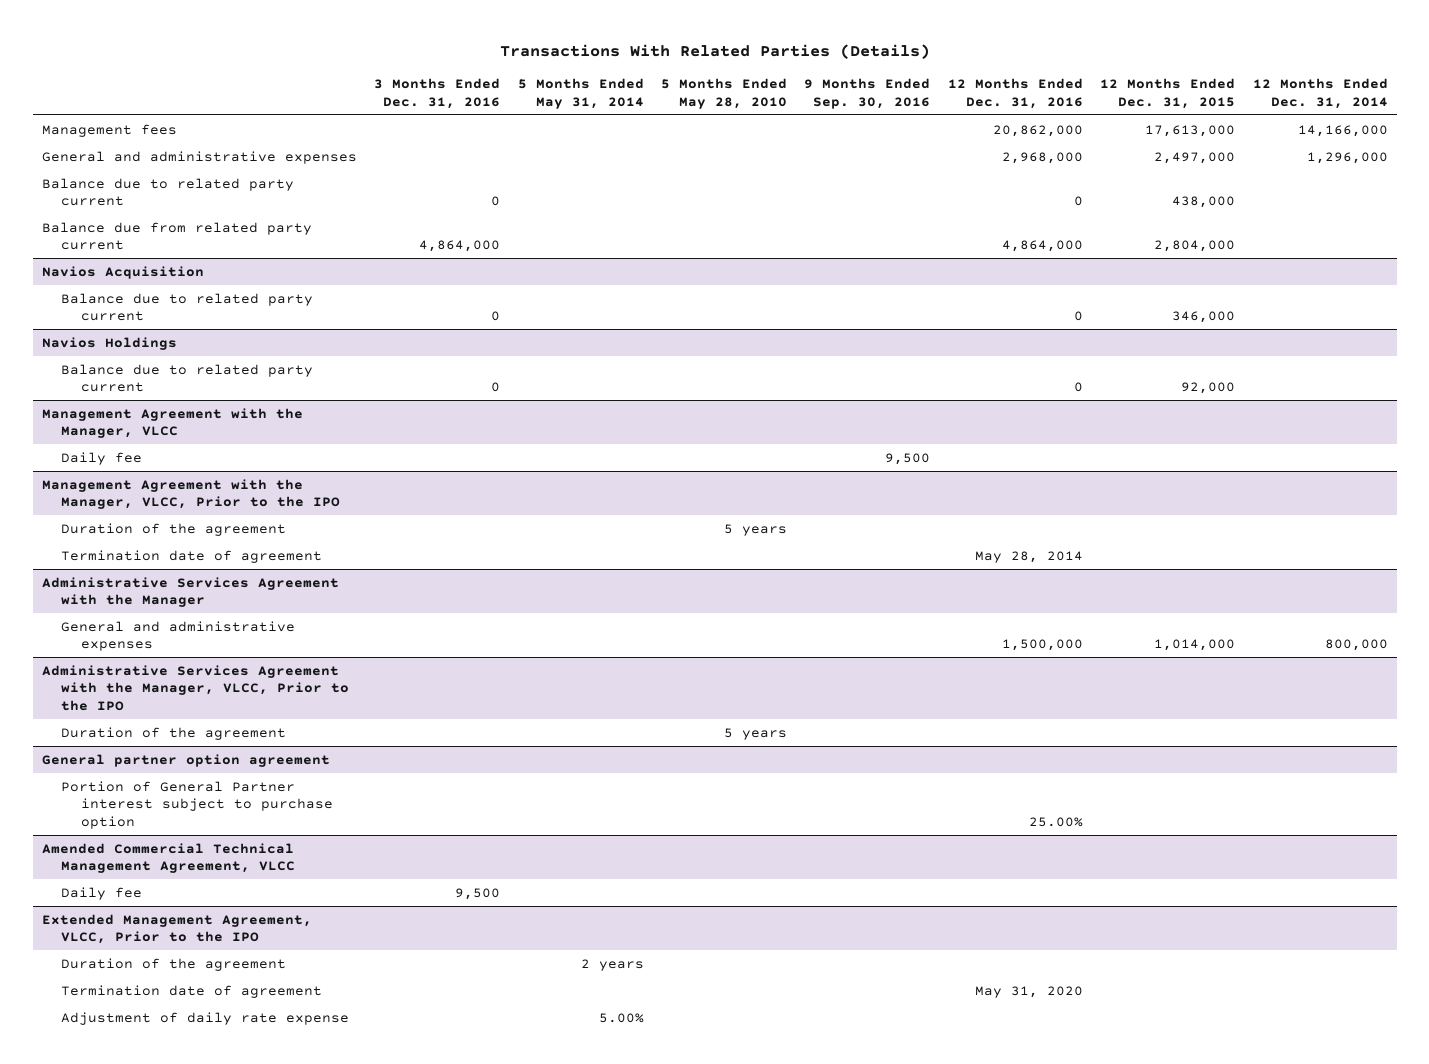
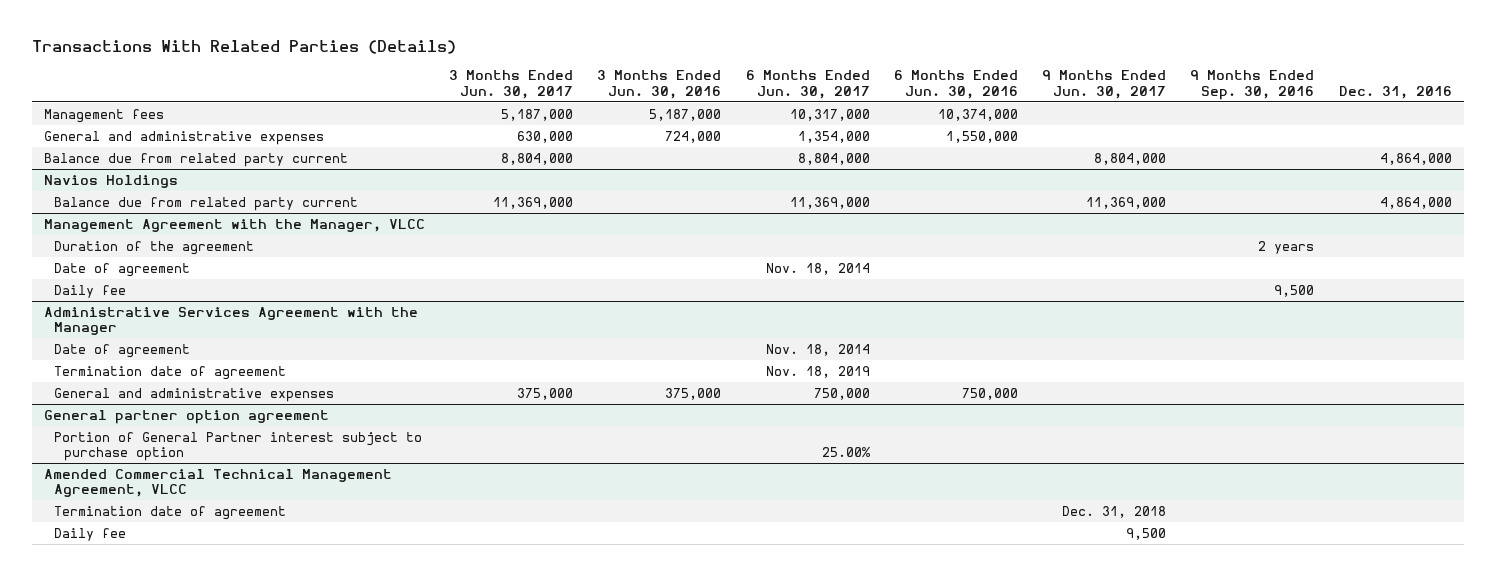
- | 3 Months Ended Dec. 31, 2016 | 5 Months Ended May 31, 2014 | 5 Months Ended May 28, 2010 | 9 Months Ended Sep. 30, 2016 | 12 Months Ended Dec. 31, 2016 | 12 Months Ended Dec. 31, 2015 | 12 Months Ended Dec. 31, 2014
+ | 3 Months Ended Jun. 30, 2017 | 3 Months Ended Jun. 30, 2016 | 6 Months Ended Jun. 30, 2017 | 6 Months Ended Jun. 30, 2016 | 9 Months Ended Jun. 30, 2017 | 9 Months Ended Sep. 30, 2016 | Dec. 31, 2016
- Balance due to related party current | 0 | | | | 0 | 438,000 |
- Navios Acquisition
- Balance due to related party current | 0 | | | | 0 | 346,000 |
@ Navios Holdings
- Balance due to related party current | 0 | | | | 0 | 92,000 |
+ Balance due from related party current | 11,369,000 | | 11,369,000 | | 11,369,000 | | 4,864,000
@ Management Agreement with the Manager, VLCC
+ Duration of the agreement | | | | | | 2 years |
+ Date of agreement | | | Nov. 18, 2014 | | | |
- Management Agreement with the Manager, VLCC, Prior to the IPO
- Duration of the agreement | | | 5 years | | | |
- Termination date of agreement | | | | | May 28, 2014 | |
@ Administrative Services Agreement with the Manager
+ Date of agreement | | | Nov. 18, 2014 | | | |
+ Termination date of agreement | | | Nov. 18, 2019 | | | |
- Administrative Services Agreement with the Manager, VLCC, Prior to the IPO
- Duration of the agreement | | | 5 years | | | |
@ Amended Commercial Technical Management Agreement, VLCC
+ Termination date of agreement | | | | | Dec. 31, 2018 | |
- Extended Management Agreement, VLCC, Prior to the IPO
- Duration of the agreement | | 2 years | | | | |
- Termination date of agreement | | | | | May 31, 2020 | |
- Adjustment of daily rate expense | | 5.00% | | | | |

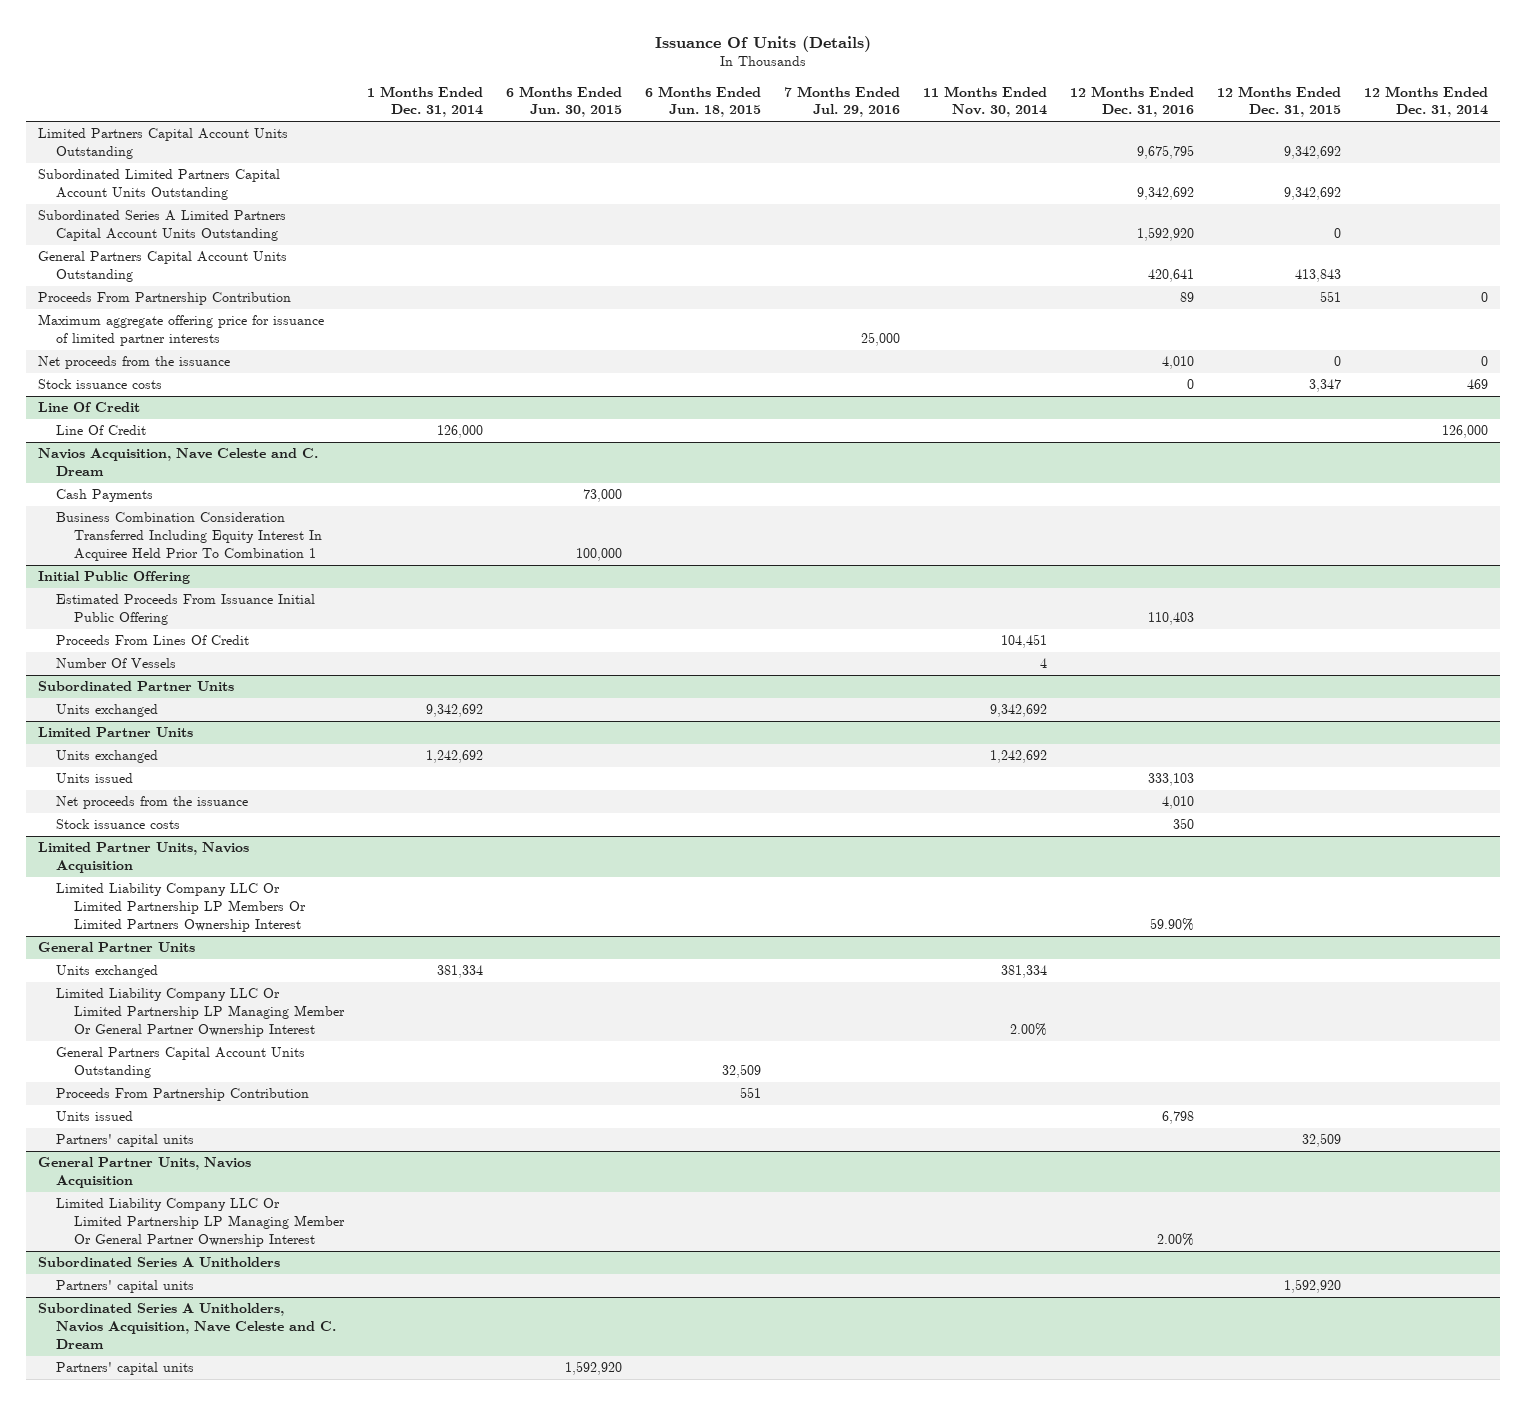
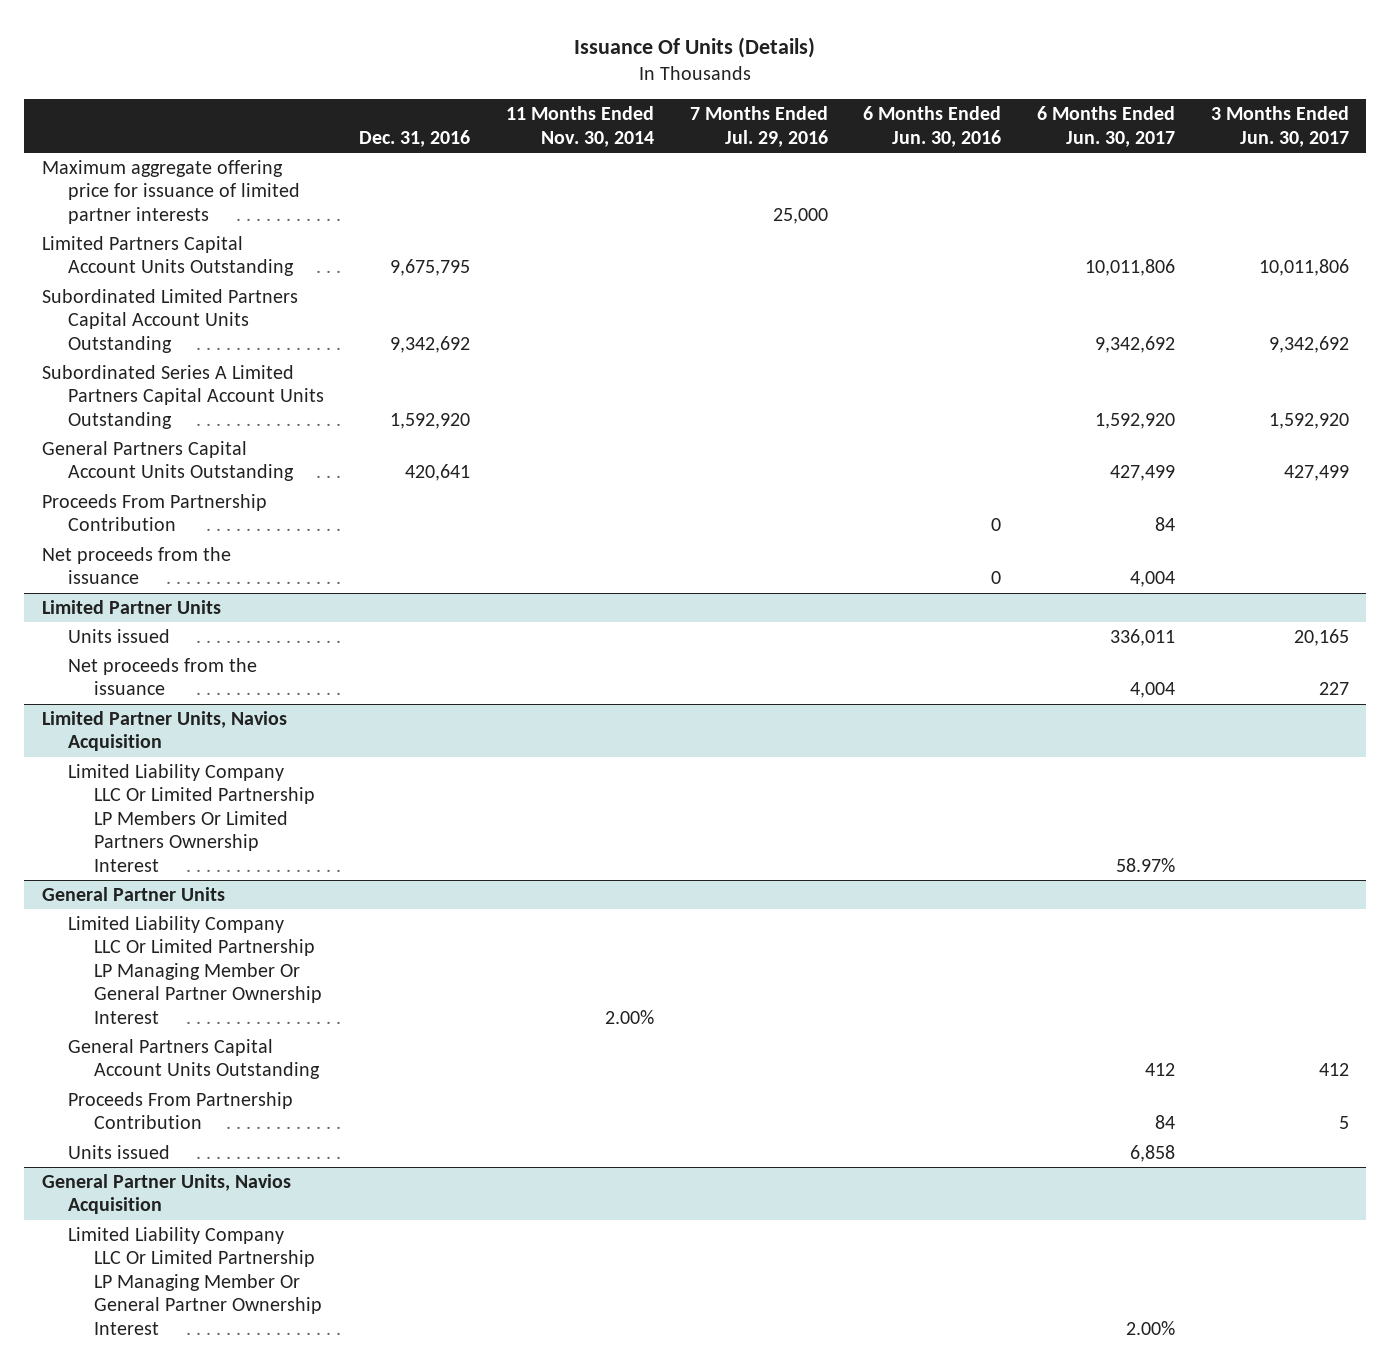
- | 1 Months Ended Dec. 31, 2014 | 6 Months Ended Jun. 30, 2015 | 6 Months Ended Jun. 18, 2015 | 7 Months Ended Jul. 29, 2016 | 11 Months Ended Nov. 30, 2014 | 12 Months Ended Dec. 31, 2016 | 12 Months Ended Dec. 31, 2015 | 12 Months Ended Dec. 31, 2014
+ | Dec. 31, 2016 | 11 Months Ended Nov. 30, 2014 | 7 Months Ended Jul. 29, 2016 | 6 Months Ended Jun. 30, 2016 | 6 Months Ended Jun. 30, 2017 | 3 Months Ended Jun. 30, 2017
moved up: Maximum aggregate offering price for issuance of limited partner interests | | | 25,000 | | |
- Stock issuance costs | | | | | | 0 | 3,347 | 469
- Line Of Credit
- Line Of Credit | 126,000 | | | | | | | 126,000
- Navios Acquisition, Nave Celeste and C. Dream
- Cash Payments | | 73,000 | | | | | |
- Business Combination Consideration Transferred Including Equity Interest In Acquiree Held Prior To Combination 1 | | 100,000 | | | | | |
- Initial Public Offering
- Estimated Proceeds From Issuance Initial Public Offering | | | | | | 110,403 | |
- Proceeds From Lines Of Credit | | | | | 104,451 | | |
- Number Of Vessels | | | | | 4 | | |
- Subordinated Partner Units
- Units exchanged | 9,342,692 | | | | 9,342,692 | | |
@ Limited Partner Units
- Units exchanged | 1,242,692 | | | | 1,242,692 | | |
- Stock issuance costs | | | | | | 350 | |
@ General Partner Units
- Units exchanged | 381,334 | | | | 381,334 | | |
- Partners' capital units | | | | | | | 32,509 |
- Subordinated Series A Unitholders
- Partners' capital units | | | | | | | 1,592,920 |
- Subordinated Series A Unitholders, Navios Acquisition, Nave Celeste and C. Dream
- Partners' capital units | | 1,592,920 | | | | | |

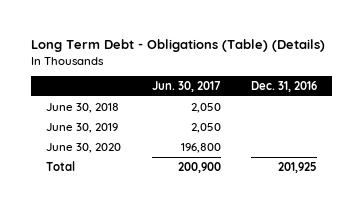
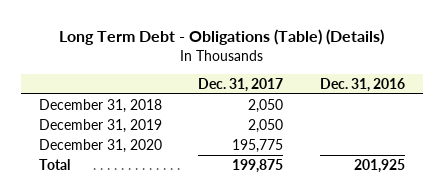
- | Jun. 30, 2017 | Dec. 31, 2016
+ | Dec. 31, 2017 | Dec. 31, 2016
- June 30, 2018 | 2,050 |
- June 30, 2019 | 2,050 |
- June 30, 2020 | 196,800 |
+ December 31, 2018 | 2,050 |
+ December 31, 2019 | 2,050 |
+ December 31, 2020 | 195,775 |

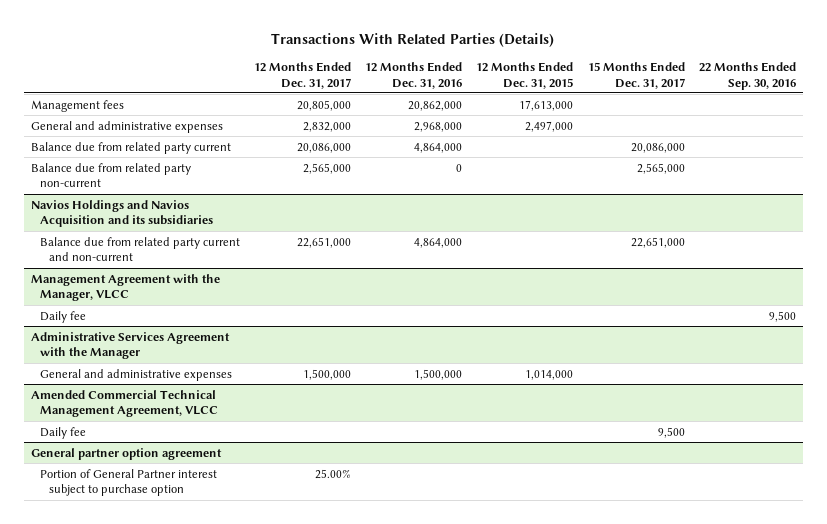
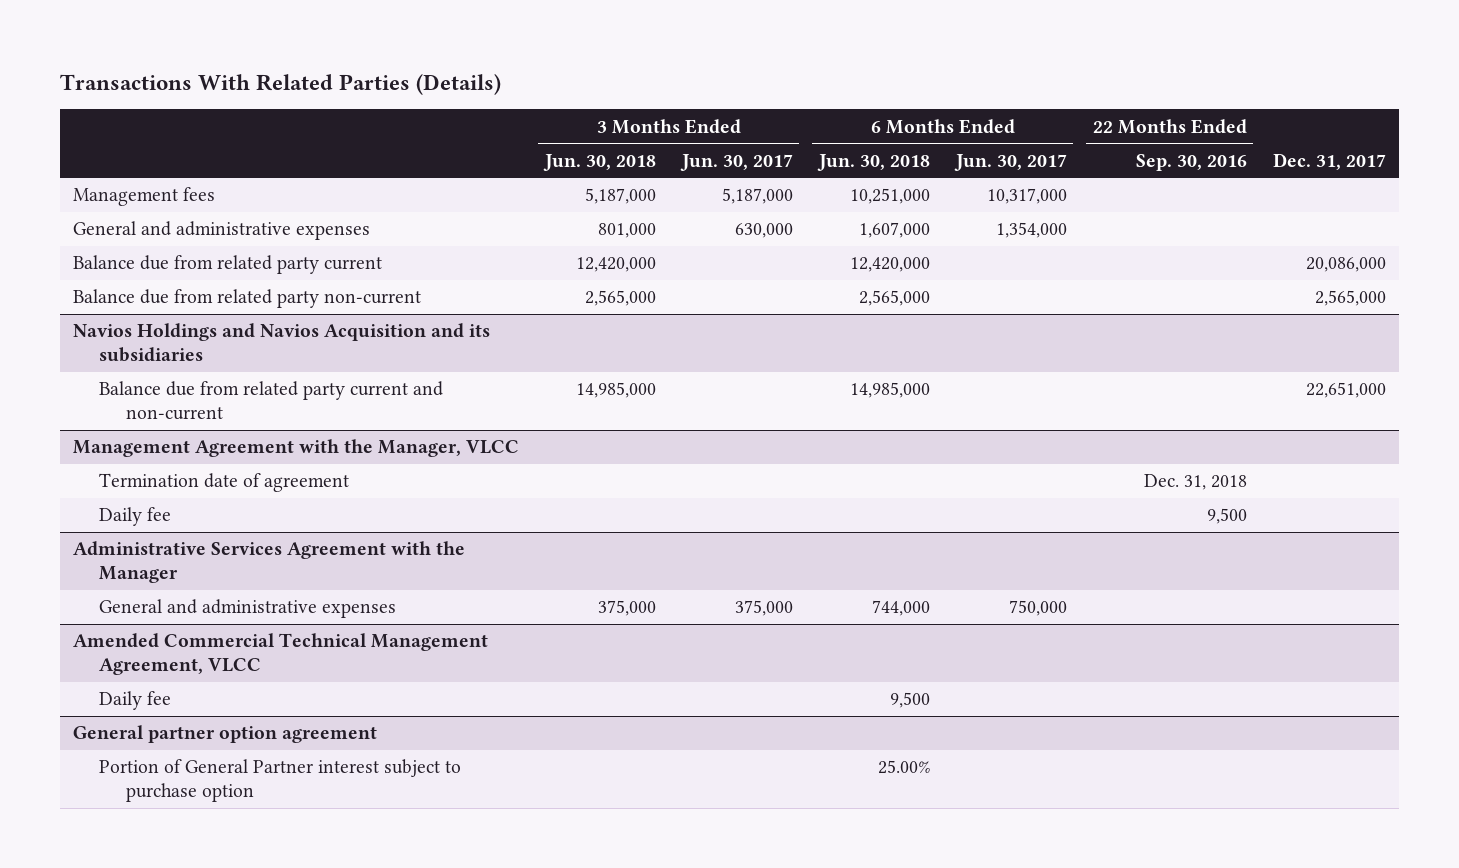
- | 12 Months Ended Dec. 31, 2017 | 12 Months Ended Dec. 31, 2016 | 12 Months Ended Dec. 31, 2015 | 15 Months Ended Dec. 31, 2017 | 22 Months Ended Sep. 30, 2016
+ | 3 Months Ended Jun. 30, 2018 | 3 Months Ended Jun. 30, 2017 | 6 Months Ended Jun. 30, 2018 | 6 Months Ended Jun. 30, 2017 | 22 Months Ended Sep. 30, 2016 | Dec. 31, 2017
@ Management Agreement with the Manager, VLCC
+ Termination date of agreement | | | | | Dec. 31, 2018 |

